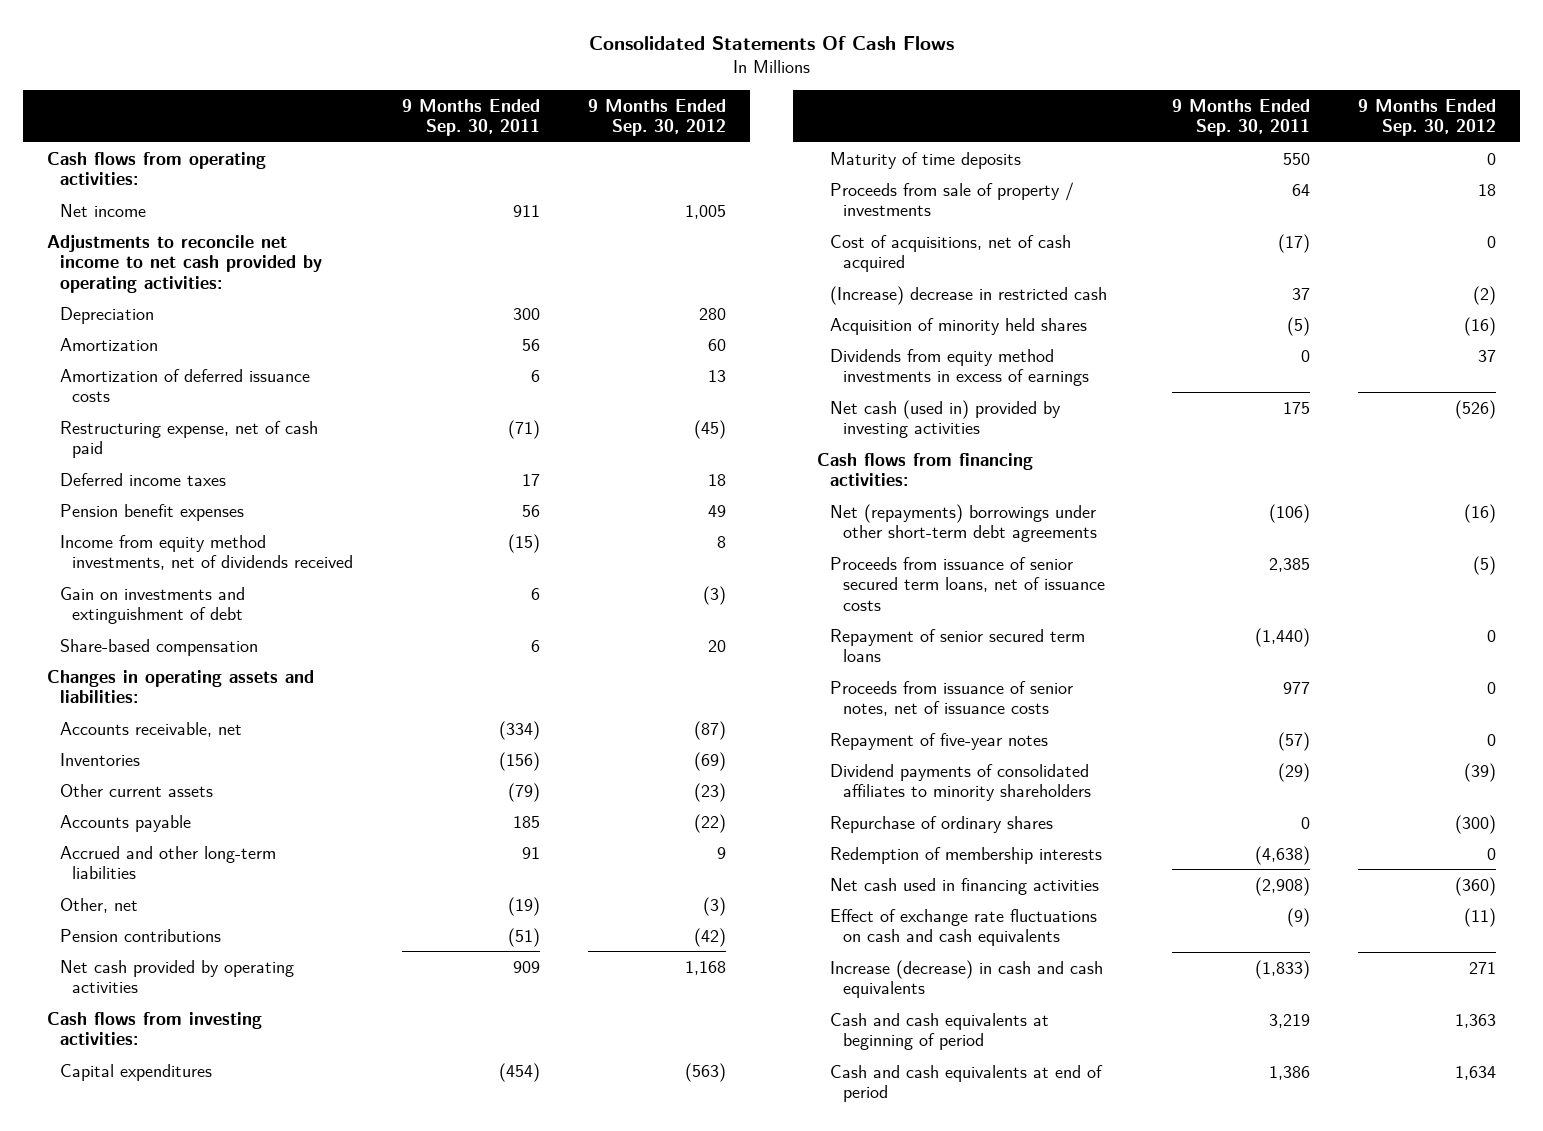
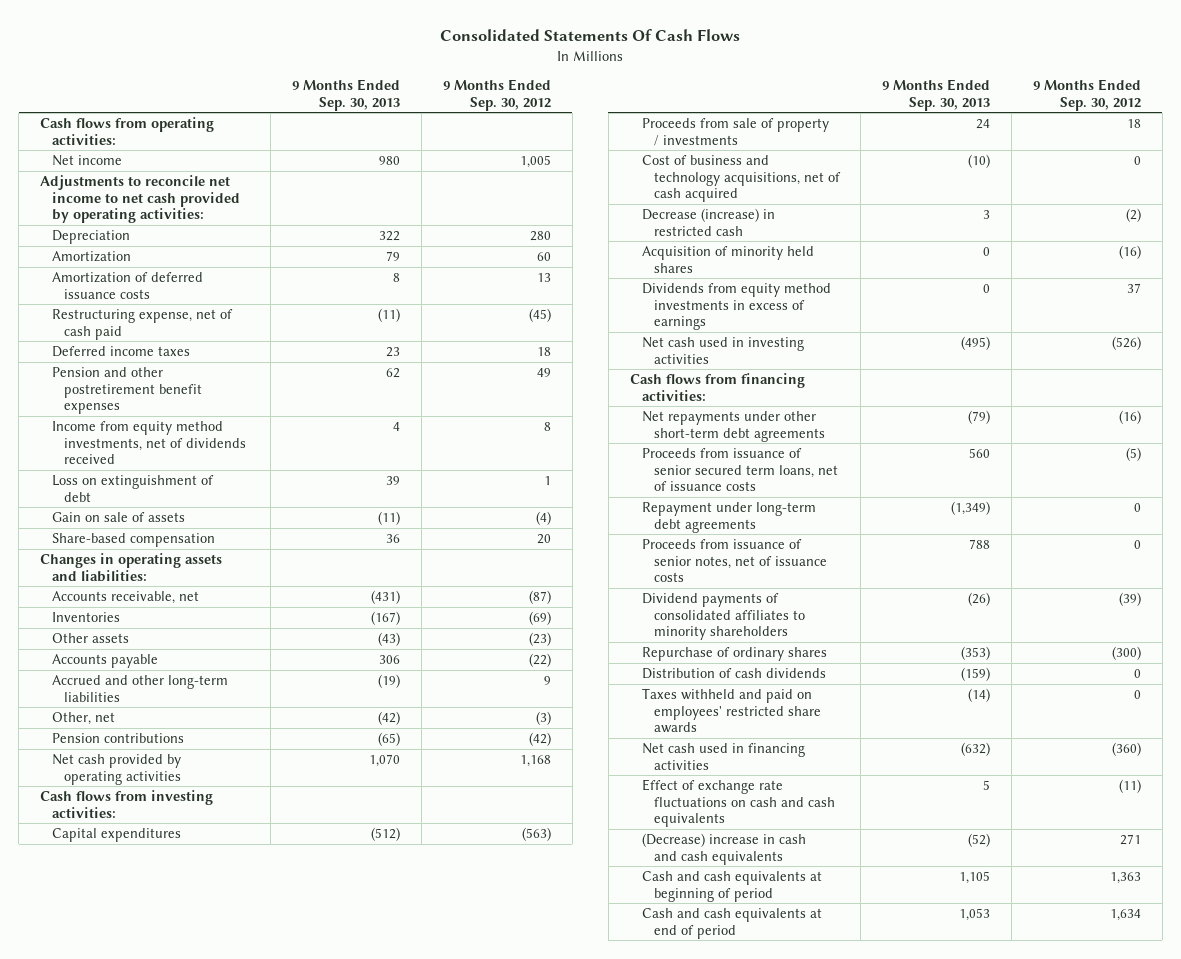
- | 9 Months Ended Sep. 30, 2011 | 9 Months Ended Sep. 30, 2012
+ | 9 Months Ended Sep. 30, 2013 | 9 Months Ended Sep. 30, 2012
- Pension benefit expenses | 56 | 49
+ Pension and other postretirement benefit expenses | 62 | 49
- Gain on investments and extinguishment of debt | 6 | (3)
+ Loss on extinguishment of debt | 39 | 1
+ Gain on sale of assets | (11) | (4)
- Other current assets | (79) | (23)
+ Other assets | (43) | (23)
- Maturity of time deposits | 550 | 0
- Cost of acquisitions, net of cash acquired | (17) | 0
- (Increase) decrease in restricted cash | 37 | (2)
+ Cost of business and technology acquisitions, net of cash acquired | (10) | 0
+ Decrease (increase) in restricted cash | 3 | (2)
- Net cash (used in) provided by investing activities | 175 | (526)
+ Net cash used in investing activities | (495) | (526)
- Net (repayments) borrowings under other short-term debt agreements | (106) | (16)
+ Net repayments under other short-term debt agreements | (79) | (16)
- Repayment of senior secured term loans | (1,440) | 0
+ Repayment under long-term debt agreements | (1,349) | 0
- Repayment of five-year notes | (57) | 0
- Redemption of membership interests | (4,638) | 0
+ Distribution of cash dividends | (159) | 0
+ Taxes withheld and paid on employees' restricted share awards | (14) | 0
- Increase (decrease) in cash and cash equivalents | (1,833) | 271
+ (Decrease) increase in cash and cash equivalents | (52) | 271

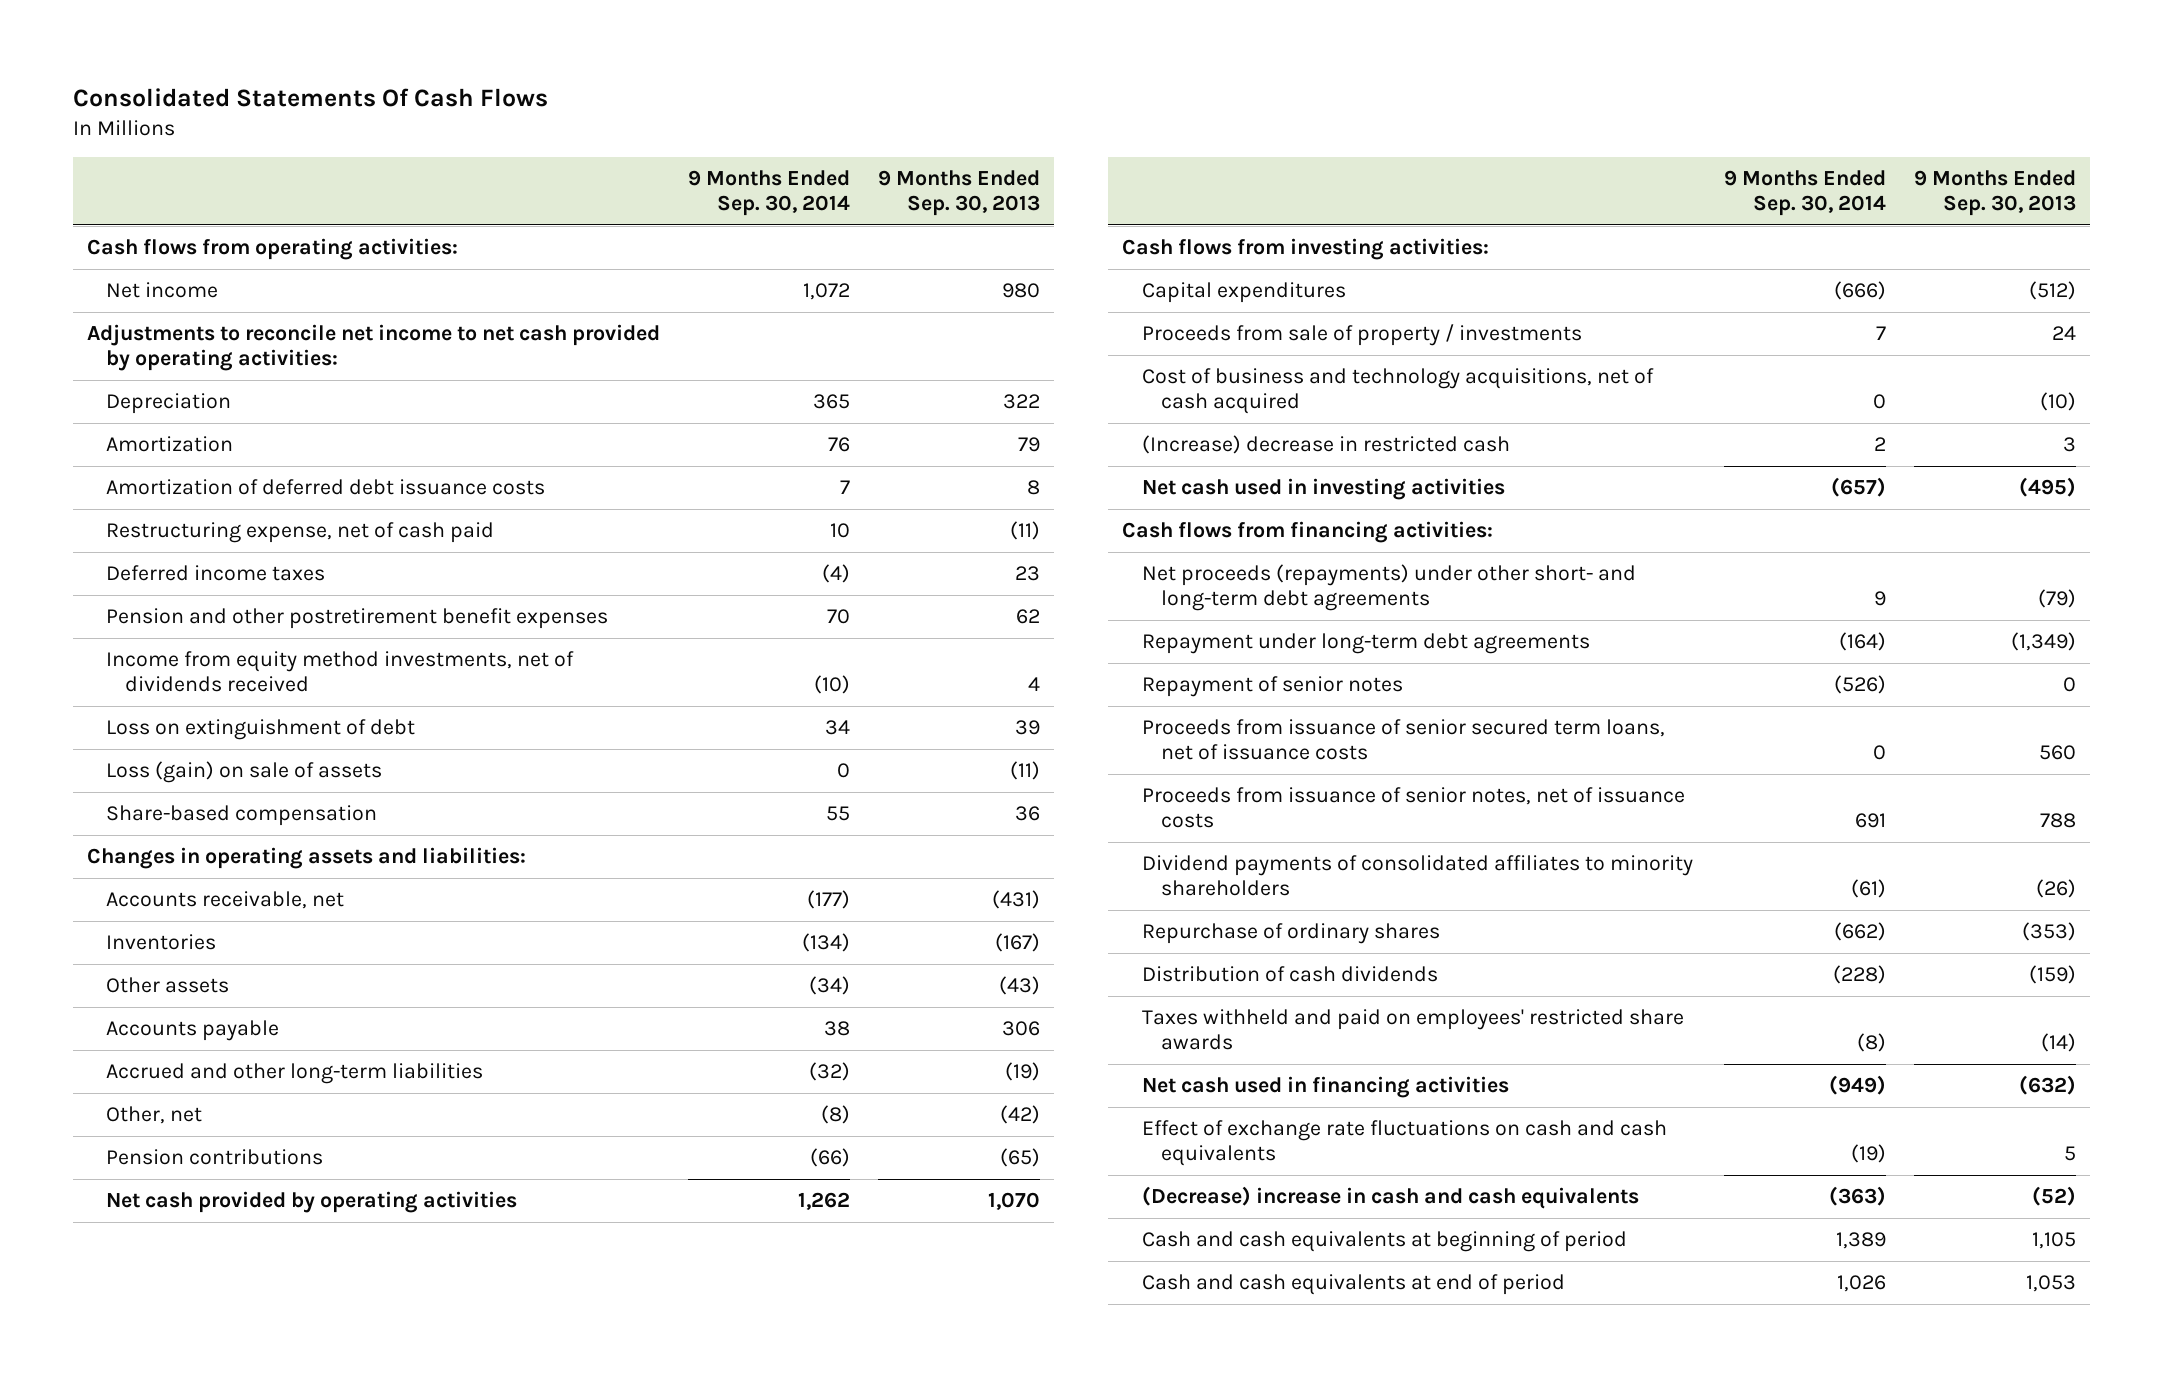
- | 9 Months Ended Sep. 30, 2013 | 9 Months Ended Sep. 30, 2012
+ | 9 Months Ended Sep. 30, 2014 | 9 Months Ended Sep. 30, 2013
- Amortization of deferred issuance costs | 8 | 13
+ Amortization of deferred debt issuance costs | 7 | 8
- Gain on sale of assets | (11) | (4)
+ Loss (gain) on sale of assets | 0 | (11)
- Decrease (increase) in restricted cash | 3 | (2)
- Acquisition of minority held shares | 0 | (16)
- Dividends from equity method investments in excess of earnings | 0 | 37
+ (Increase) decrease in restricted cash | 2 | 3
- Net repayments under other short-term debt agreements | (79) | (16)
+ Net proceeds (repayments) under other short- and long-term debt agreements | 9 | (79)
+ Repayment of senior notes | (526) | 0
moved down: Proceeds from issuance of senior secured term loans, net of issuance costs | 0 | 560

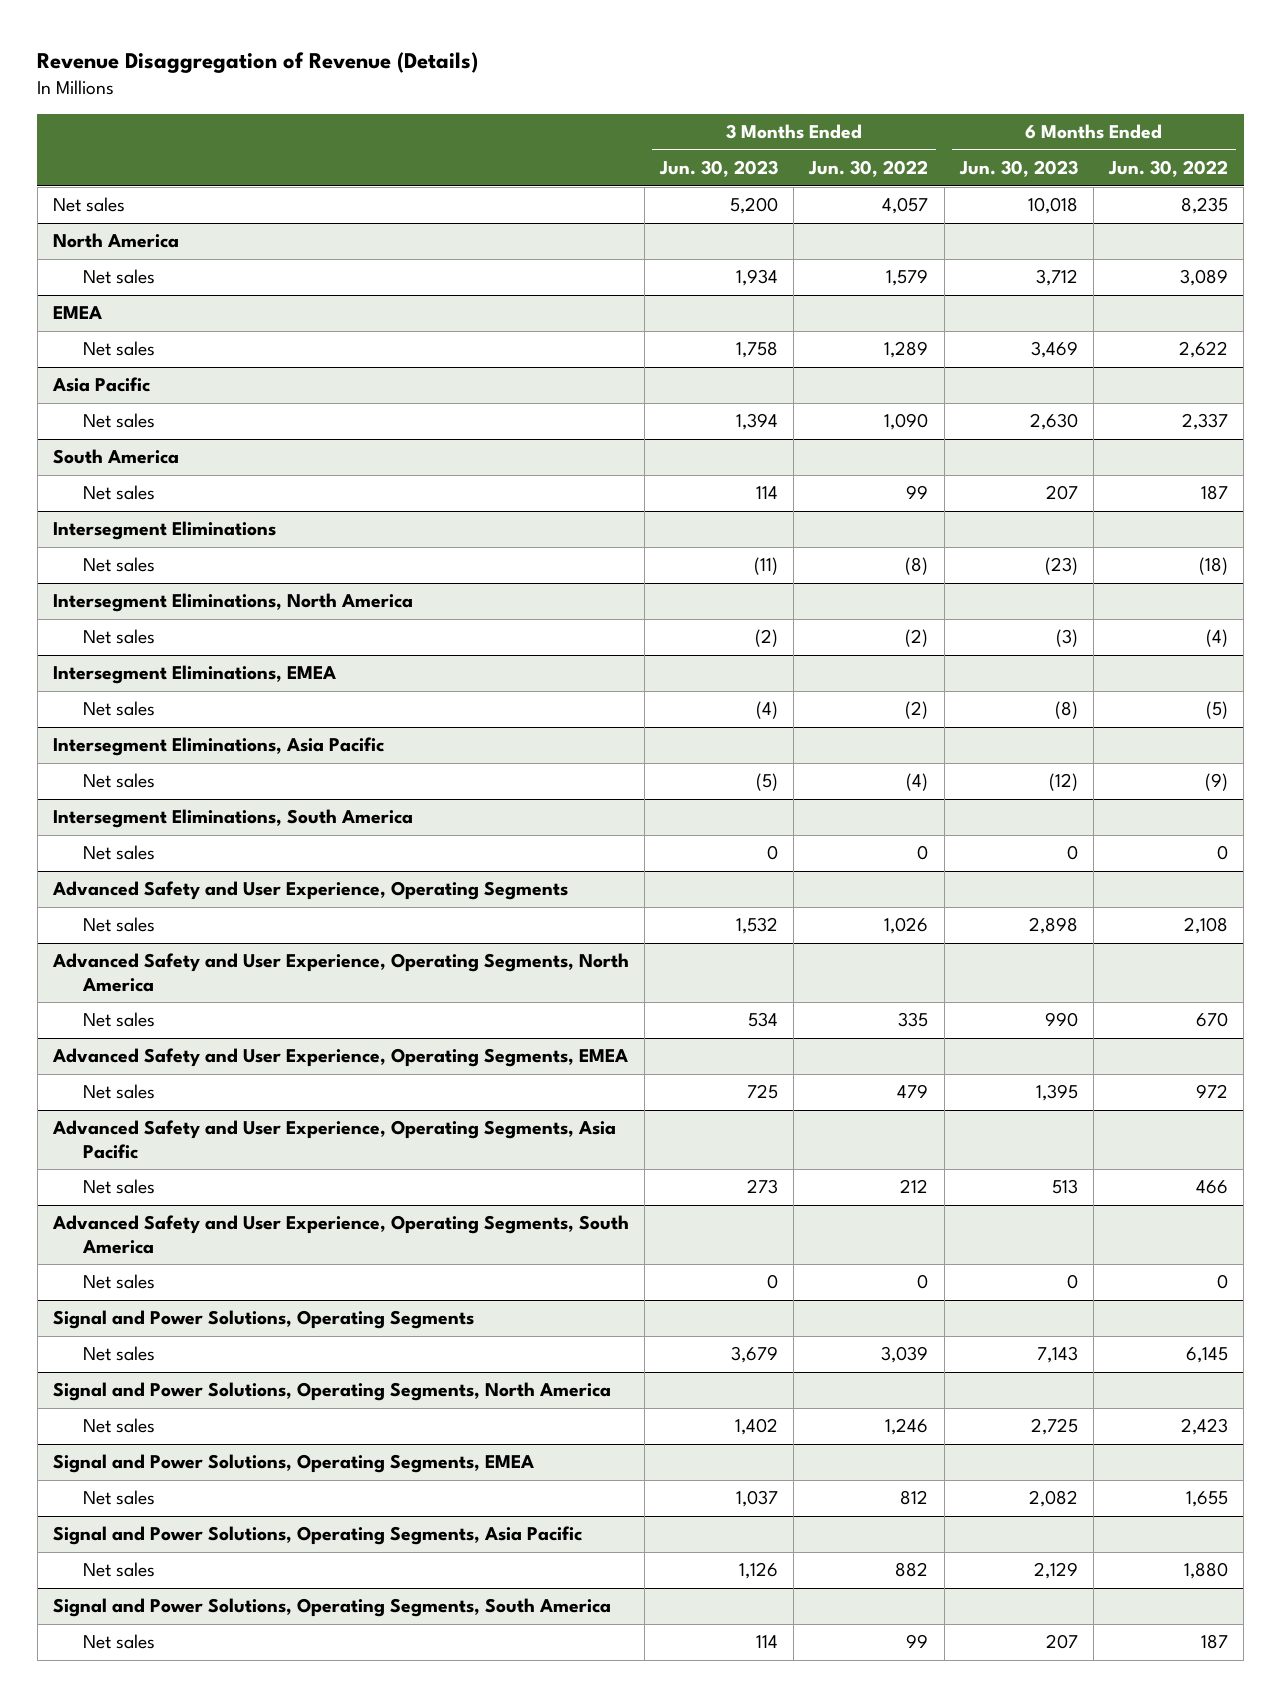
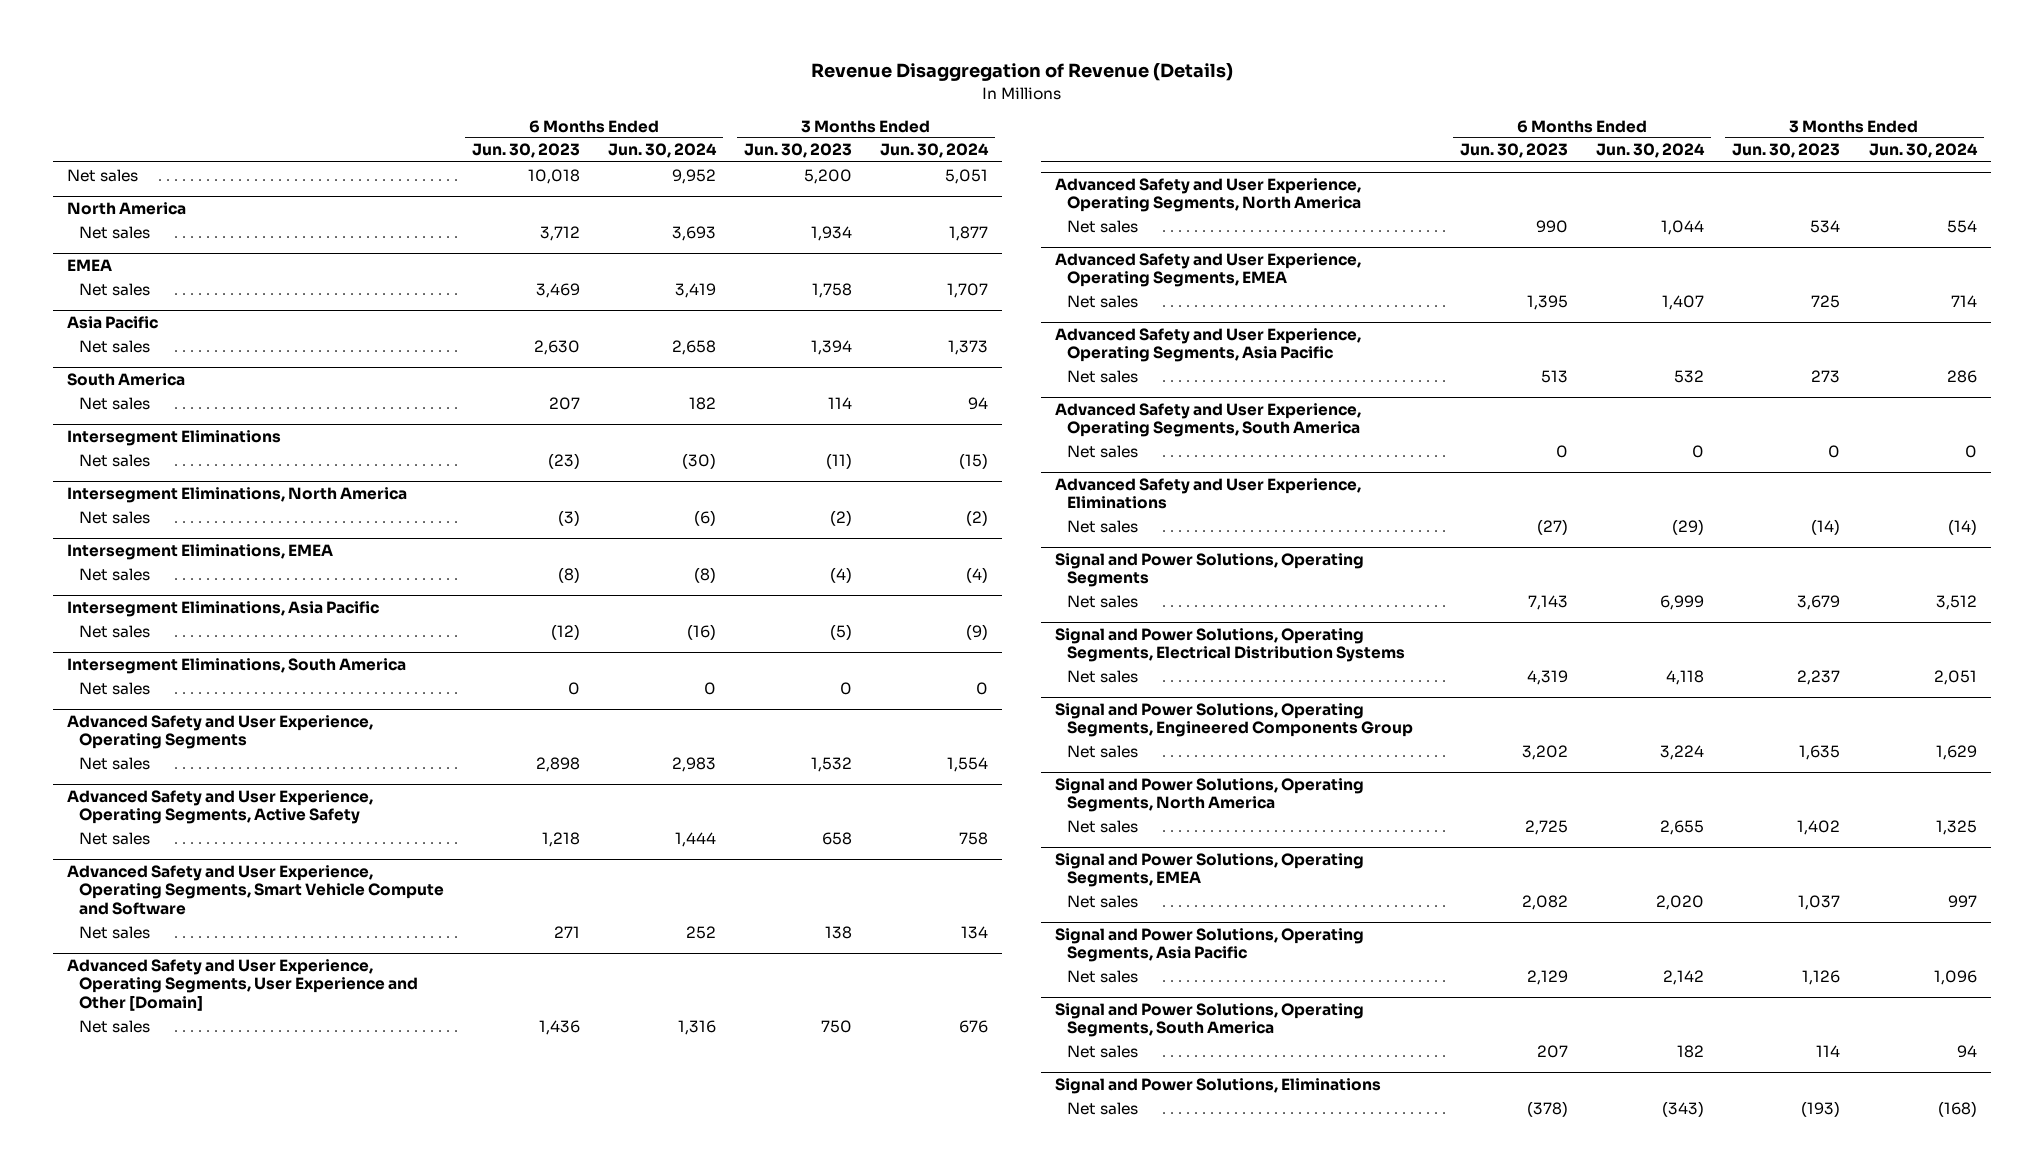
- | 3 Months Ended Jun. 30, 2023 | 3 Months Ended Jun. 30, 2022 | 6 Months Ended Jun. 30, 2023 | 6 Months Ended Jun. 30, 2022
+ | 6 Months Ended Jun. 30, 2023 | 6 Months Ended Jun. 30, 2024 | 3 Months Ended Jun. 30, 2023 | 3 Months Ended Jun. 30, 2024
+ Advanced Safety and User Experience, Operating Segments, Active Safety
+ Net sales | 1,218 | 1,444 | 658 | 758
+ Advanced Safety and User Experience, Operating Segments, Smart Vehicle Compute and Software
+ Net sales | 271 | 252 | 138 | 134
+ Advanced Safety and User Experience, Operating Segments, User Experience and Other [Domain]
+ Net sales | 1,436 | 1,316 | 750 | 676
+ Advanced Safety and User Experience, Eliminations
+ Net sales | (27) | (29) | (14) | (14)
+ Signal and Power Solutions, Operating Segments, Electrical Distribution Systems
+ Net sales | 4,319 | 4,118 | 2,237 | 2,051
+ Signal and Power Solutions, Operating Segments, Engineered Components Group
+ Net sales | 3,202 | 3,224 | 1,635 | 1,629
+ Signal and Power Solutions, Eliminations
+ Net sales | (378) | (343) | (193) | (168)

